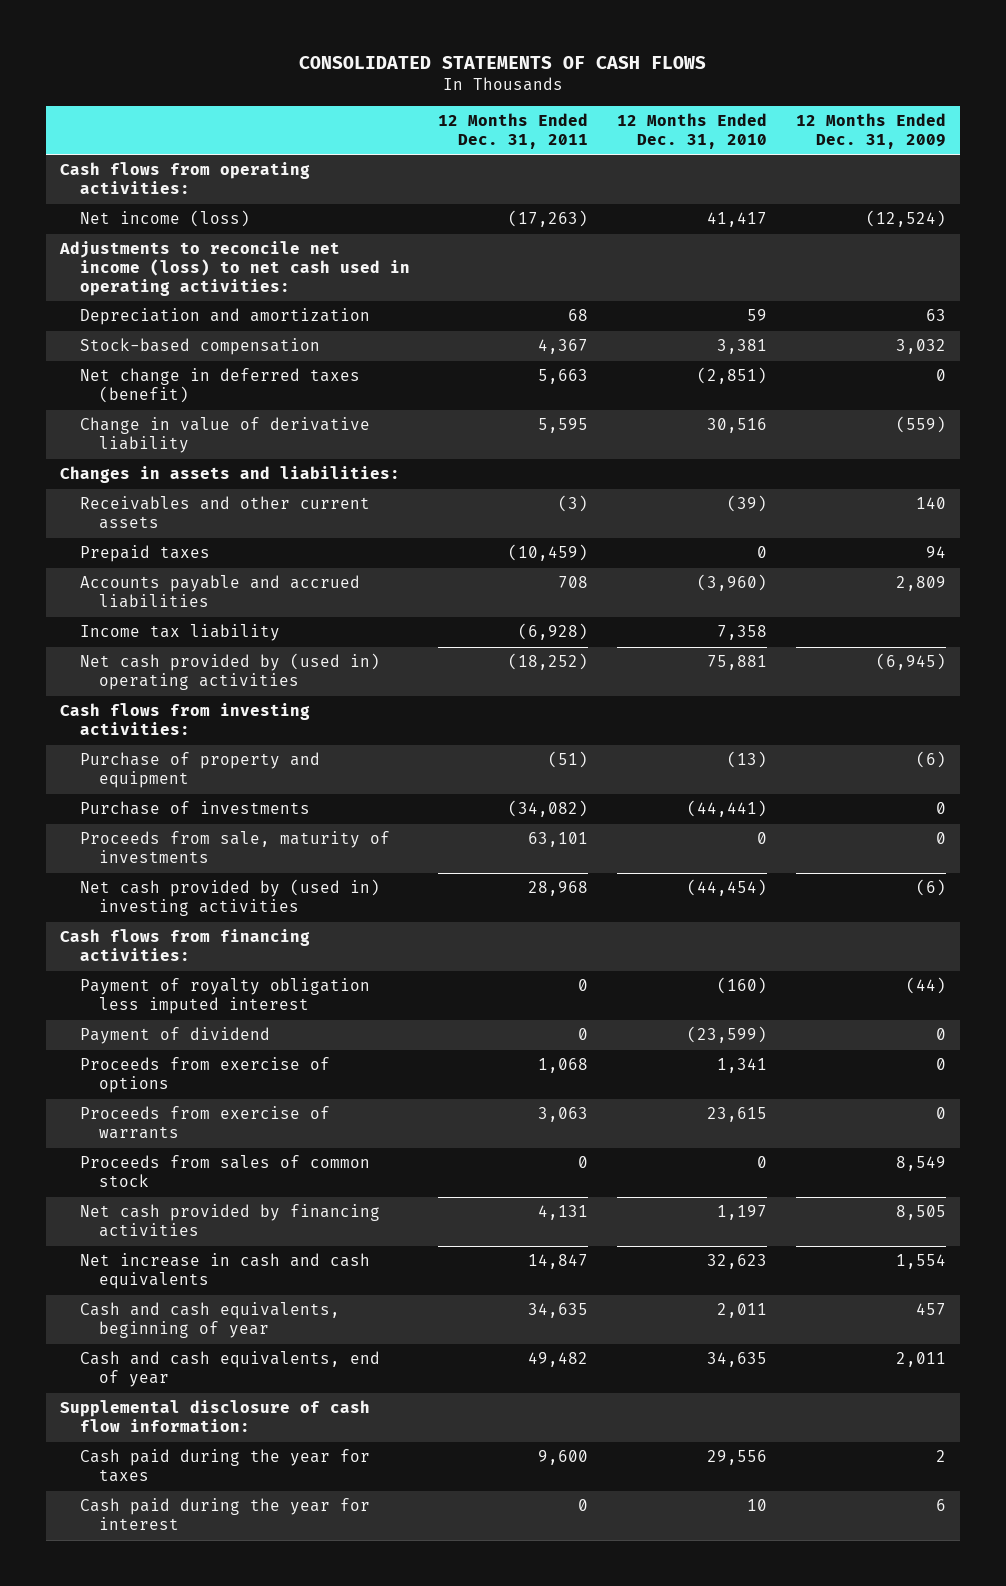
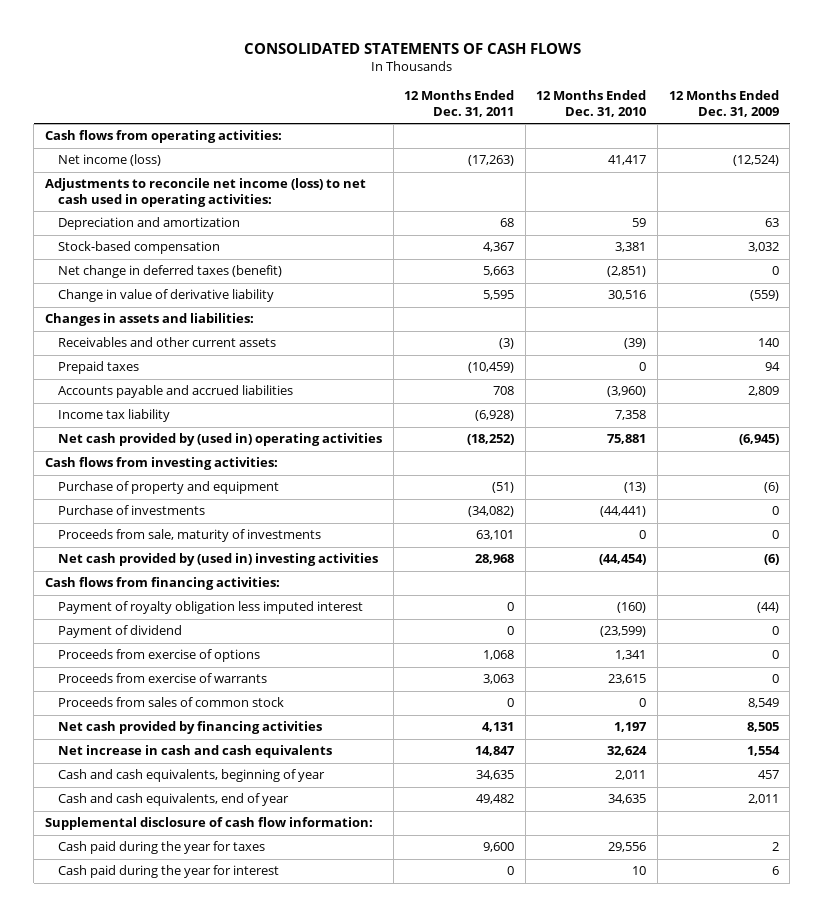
- Net increase in cash and cash equivalents | 14,847 | 32,623 | 1,554
+ Net increase in cash and cash equivalents | 14,847 | 32,624 | 1,554

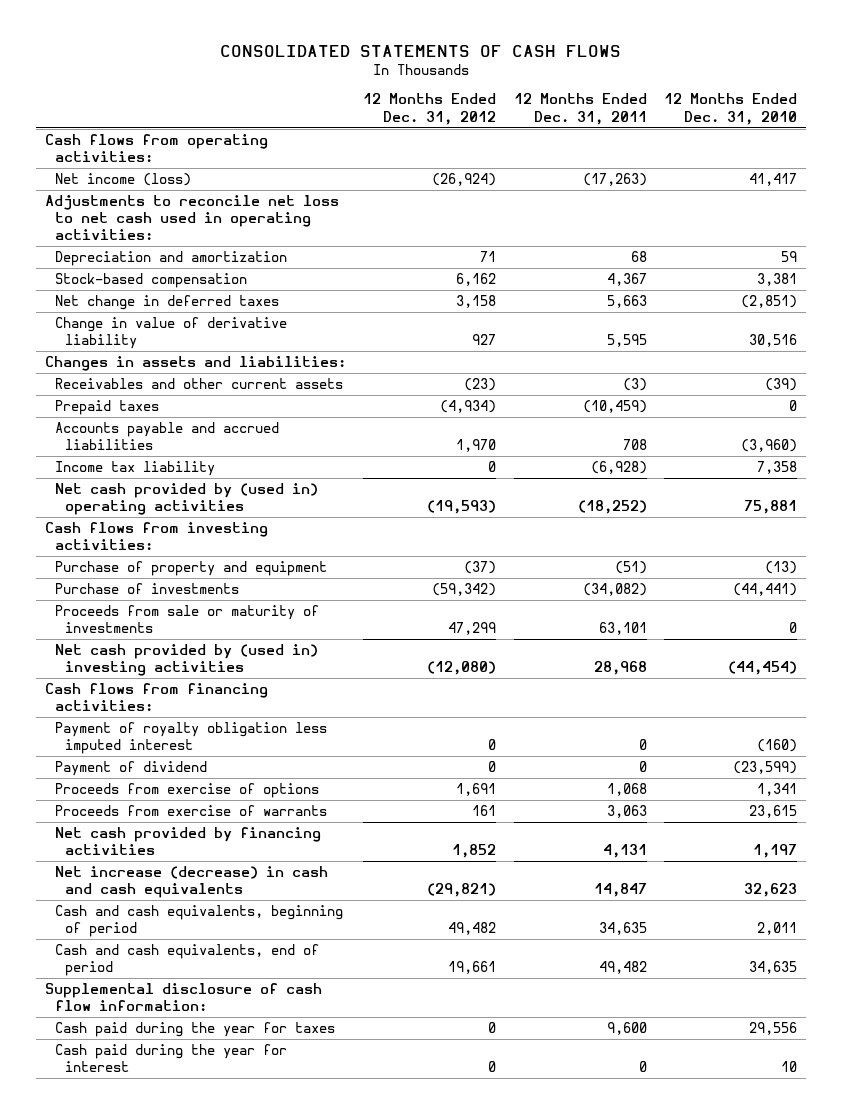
- | 12 Months Ended Dec. 31, 2011 | 12 Months Ended Dec. 31, 2010 | 12 Months Ended Dec. 31, 2009
+ | 12 Months Ended Dec. 31, 2012 | 12 Months Ended Dec. 31, 2011 | 12 Months Ended Dec. 31, 2010
- Adjustments to reconcile net income (loss) to net cash used in operating activities:
+ Adjustments to reconcile net loss to net cash used in operating activities:
- Net change in deferred taxes (benefit) | 5,663 | (2,851) | 0
+ Net change in deferred taxes | 3,158 | 5,663 | (2,851)
- Proceeds from sale, maturity of investments | 63,101 | 0 | 0
+ Proceeds from sale or maturity of investments | 47,299 | 63,101 | 0
- Proceeds from sales of common stock | 0 | 0 | 8,549
- Net increase in cash and cash equivalents | 14,847 | 32,624 | 1,554
- Cash and cash equivalents, beginning of year | 34,635 | 2,011 | 457
- Cash and cash equivalents, end of year | 49,482 | 34,635 | 2,011
+ Net increase (decrease) in cash and cash equivalents | (29,821) | 14,847 | 32,623
+ Cash and cash equivalents, beginning of period | 49,482 | 34,635 | 2,011
+ Cash and cash equivalents, end of period | 19,661 | 49,482 | 34,635

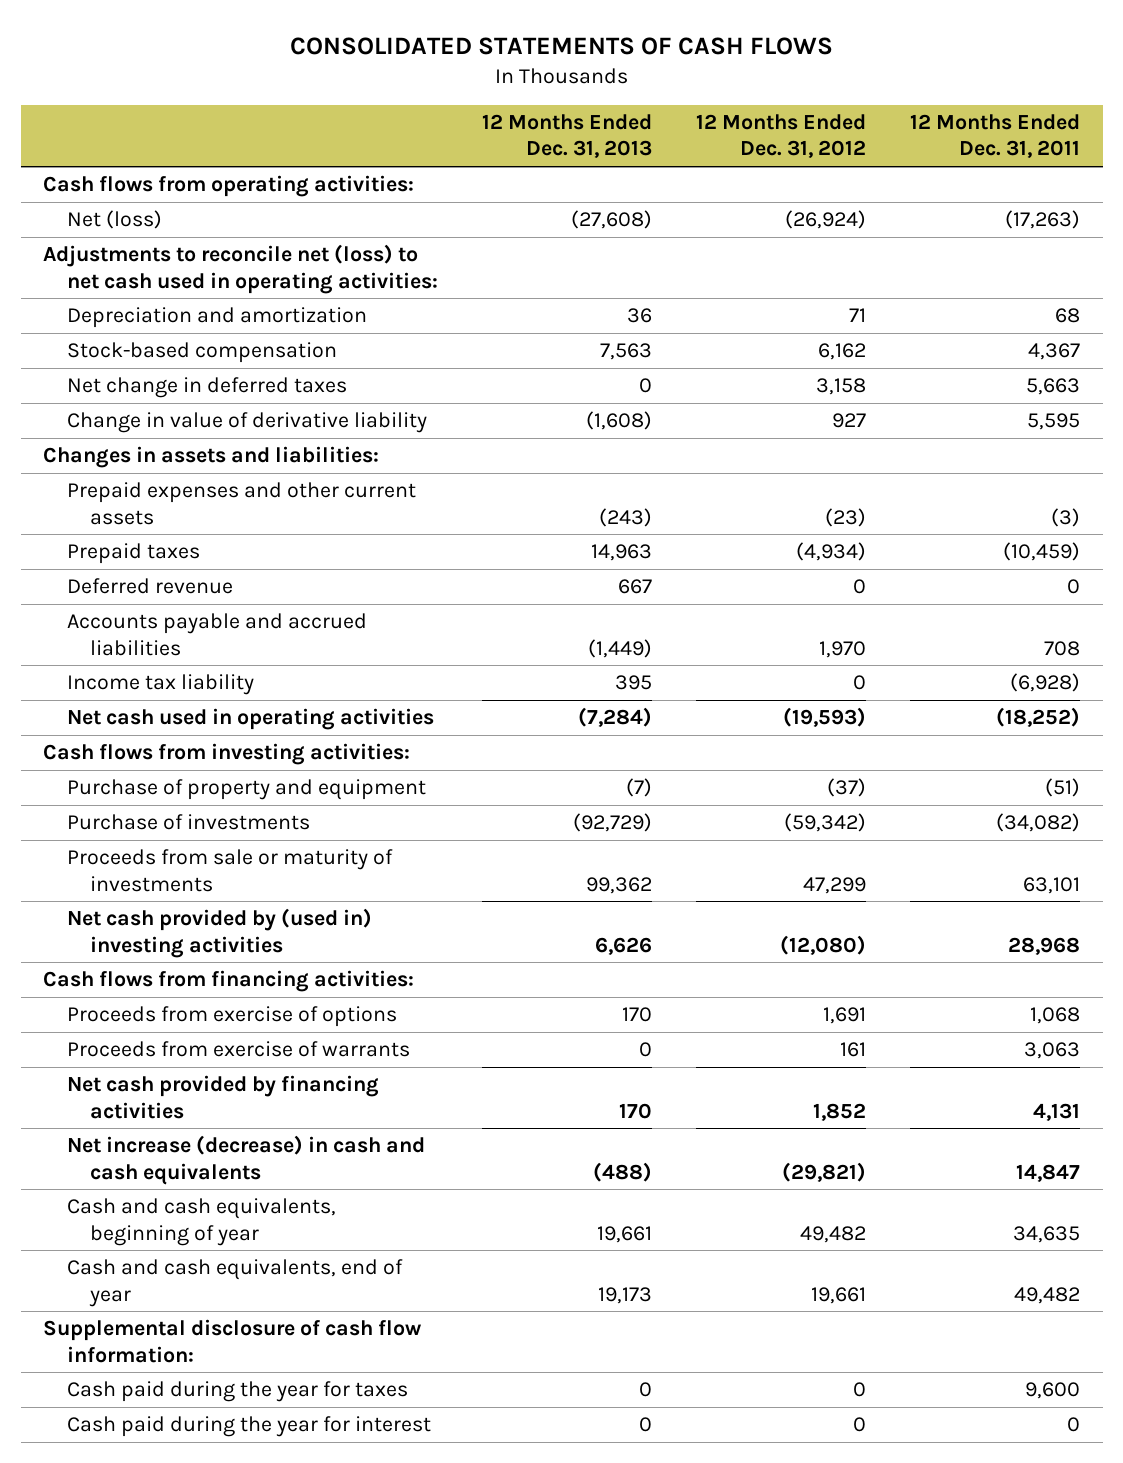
- | 12 Months Ended Dec. 31, 2012 | 12 Months Ended Dec. 31, 2011 | 12 Months Ended Dec. 31, 2010
+ | 12 Months Ended Dec. 31, 2013 | 12 Months Ended Dec. 31, 2012 | 12 Months Ended Dec. 31, 2011
- Net income (loss) | (26,924) | (17,263) | 41,417
- Adjustments to reconcile net loss to net cash used in operating activities:
+ Net (loss) | (27,608) | (26,924) | (17,263)
+ Adjustments to reconcile net (loss) to net cash used in operating activities:
- Receivables and other current assets | (23) | (3) | (39)
+ Prepaid expenses and other current assets | (243) | (23) | (3)
+ Deferred revenue | 667 | 0 | 0
- Net cash provided by (used in) operating activities | (19,593) | (18,252) | 75,881
+ Net cash used in operating activities | (7,284) | (19,593) | (18,252)
- Payment of royalty obligation less imputed interest | 0 | 0 | (160)
- Payment of dividend | 0 | 0 | (23,599)
- Cash and cash equivalents, beginning of period | 49,482 | 34,635 | 2,011
- Cash and cash equivalents, end of period | 19,661 | 49,482 | 34,635
+ Cash and cash equivalents, beginning of year | 19,661 | 49,482 | 34,635
+ Cash and cash equivalents, end of year | 19,173 | 19,661 | 49,482

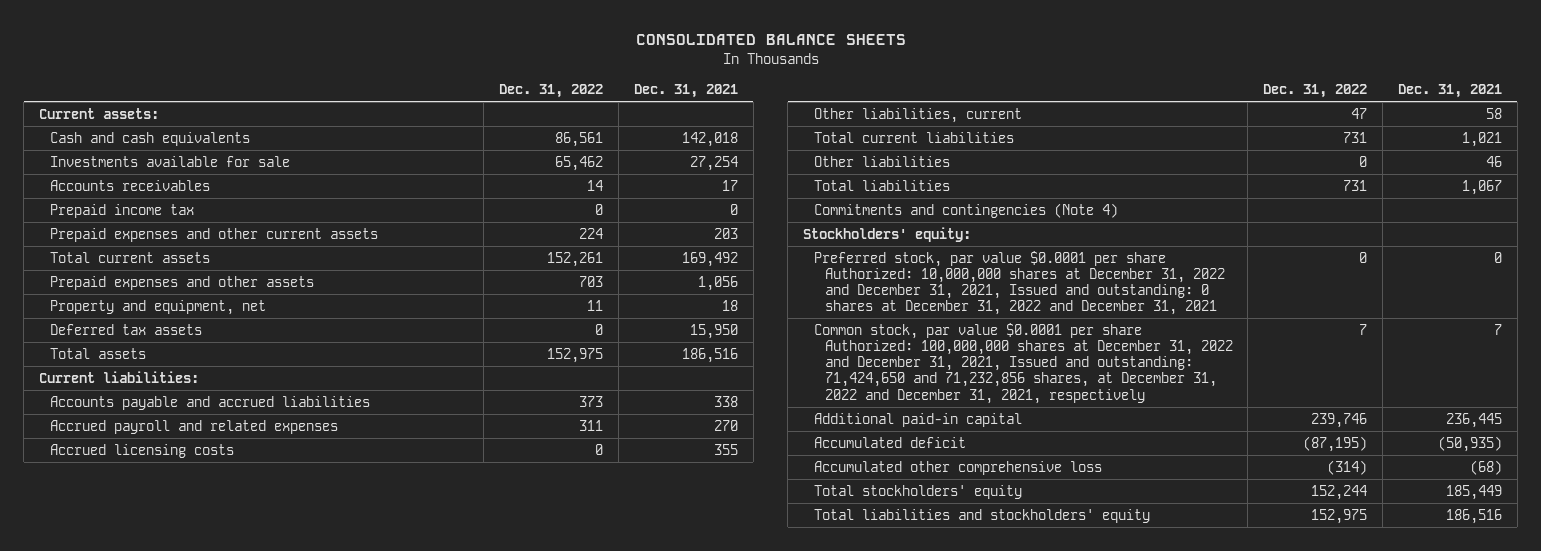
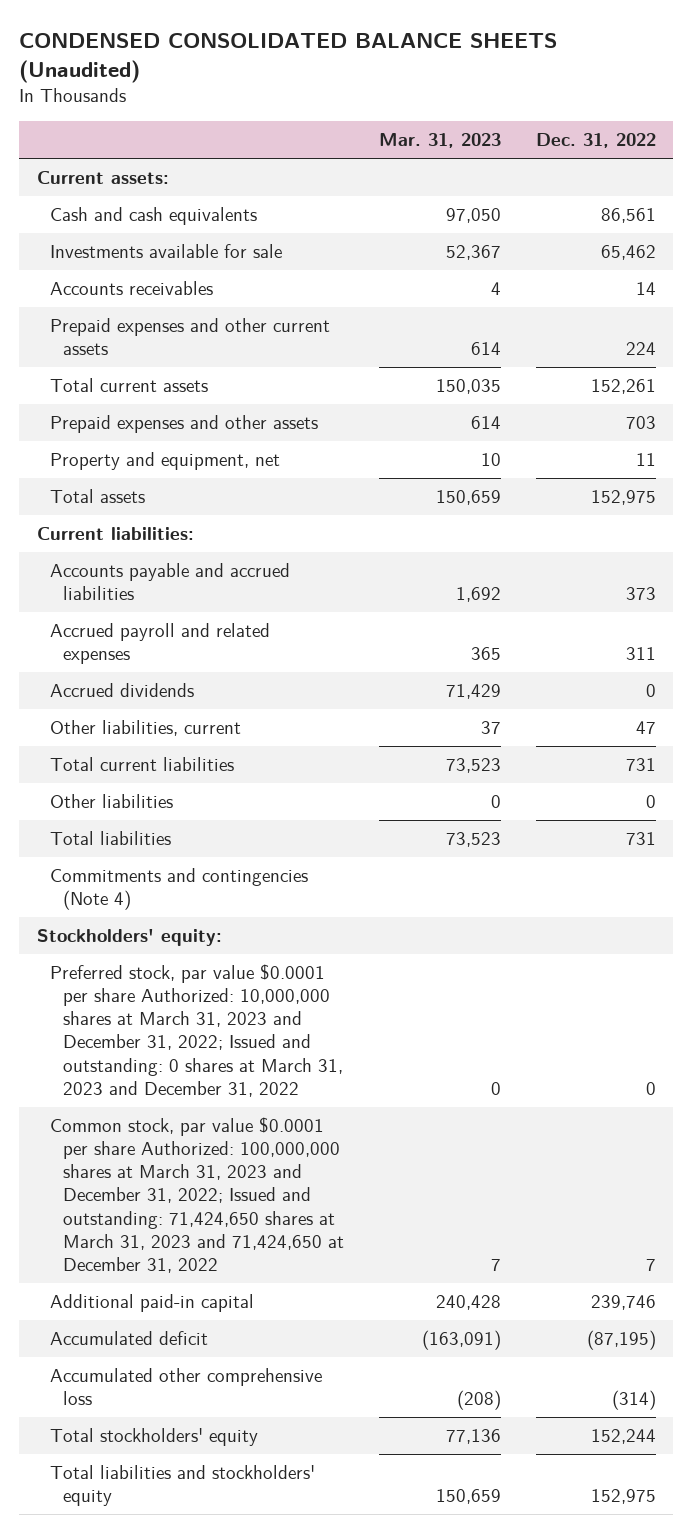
- CONSOLIDATED BALANCE SHEETS
+ CONDENSED CONSOLIDATED BALANCE SHEETS (Unaudited)
- | Dec. 31, 2022 | Dec. 31, 2021
+ | Mar. 31, 2023 | Dec. 31, 2022
- Prepaid income tax | 0 | 0
- Deferred tax assets | 0 | 15,950
- Accrued licensing costs | 0 | 355
+ Accrued dividends | 71,429 | 0
- Preferred stock, par value $0.0001 per share Authorized: 10,000,000 shares at December 31, 2022 and December 31, 2021, Issued and outstanding: 0 shares at December 31, 2022 and December 31, 2021 | 0 | 0
- Common stock, par value $0.0001 per share Authorized: 100,000,000 shares at December 31, 2022 and December 31, 2021, Issued and outstanding: 71,424,650 and 71,232,856 shares, at December 31, 2022 and December 31, 2021, respectively | 7 | 7
+ Preferred stock, par value $0.0001 per share Authorized: 10,000,000 shares at March 31, 2023 and December 31, 2022; Issued and outstanding: 0 shares at March 31, 2023 and December 31, 2022 | 0 | 0
+ Common stock, par value $0.0001 per share Authorized: 100,000,000 shares at March 31, 2023 and December 31, 2022; Issued and outstanding: 71,424,650 shares at March 31, 2023 and 71,424,650 at December 31, 2022 | 7 | 7

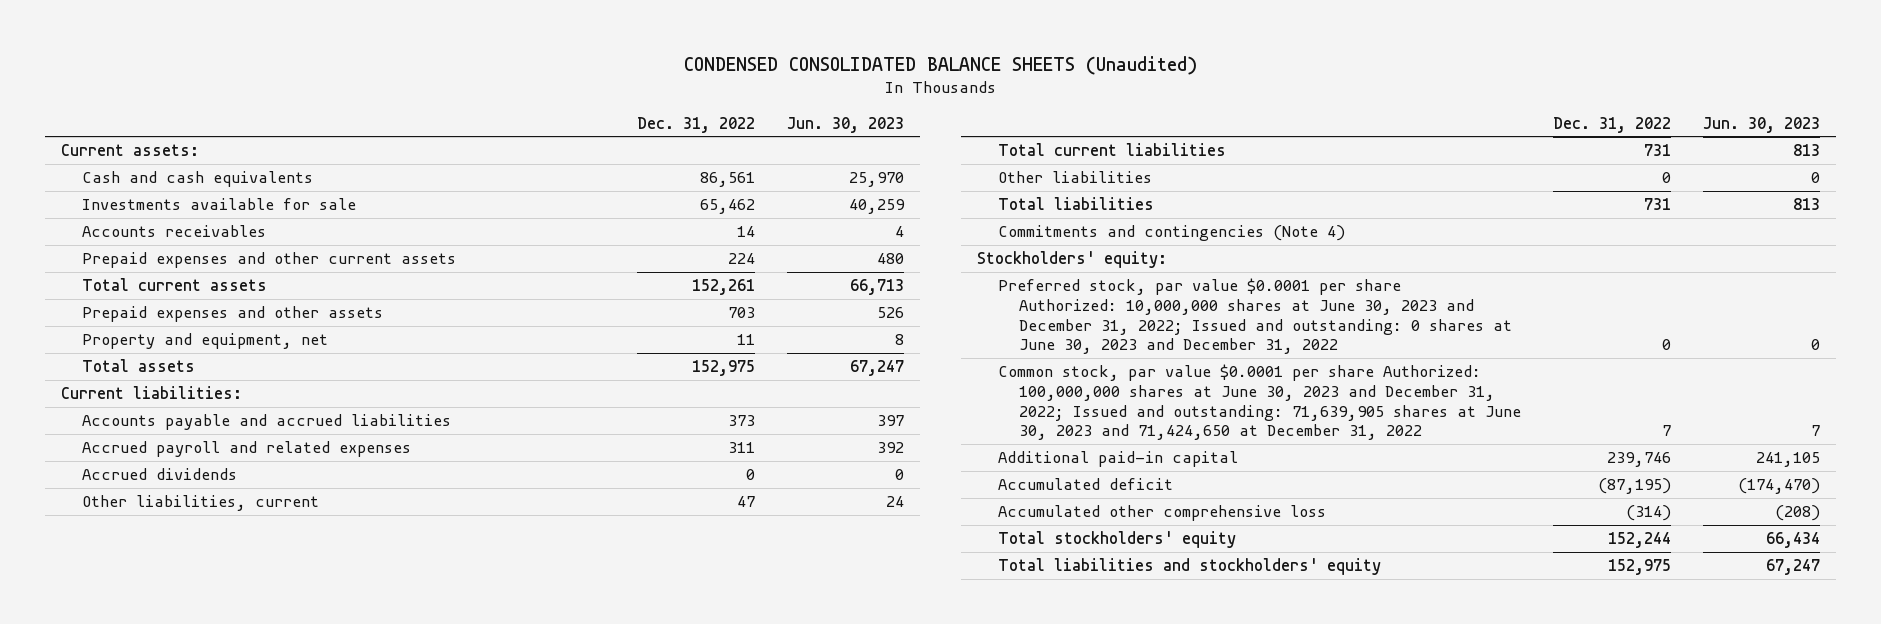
- | Mar. 31, 2023 | Dec. 31, 2022
+ | Dec. 31, 2022 | Jun. 30, 2023
- Preferred stock, par value $0.0001 per share Authorized: 10,000,000 shares at March 31, 2023 and December 31, 2022; Issued and outstanding: 0 shares at March 31, 2023 and December 31, 2022 | 0 | 0
- Common stock, par value $0.0001 per share Authorized: 100,000,000 shares at March 31, 2023 and December 31, 2022; Issued and outstanding: 71,424,650 shares at March 31, 2023 and 71,424,650 at December 31, 2022 | 7 | 7
+ Preferred stock, par value $0.0001 per share Authorized: 10,000,000 shares at June 30, 2023 and December 31, 2022; Issued and outstanding: 0 shares at June 30, 2023 and December 31, 2022 | 0 | 0
+ Common stock, par value $0.0001 per share Authorized: 100,000,000 shares at June 30, 2023 and December 31, 2022; Issued and outstanding: 71,639,905 shares at June 30, 2023 and 71,424,650 at December 31, 2022 | 7 | 7

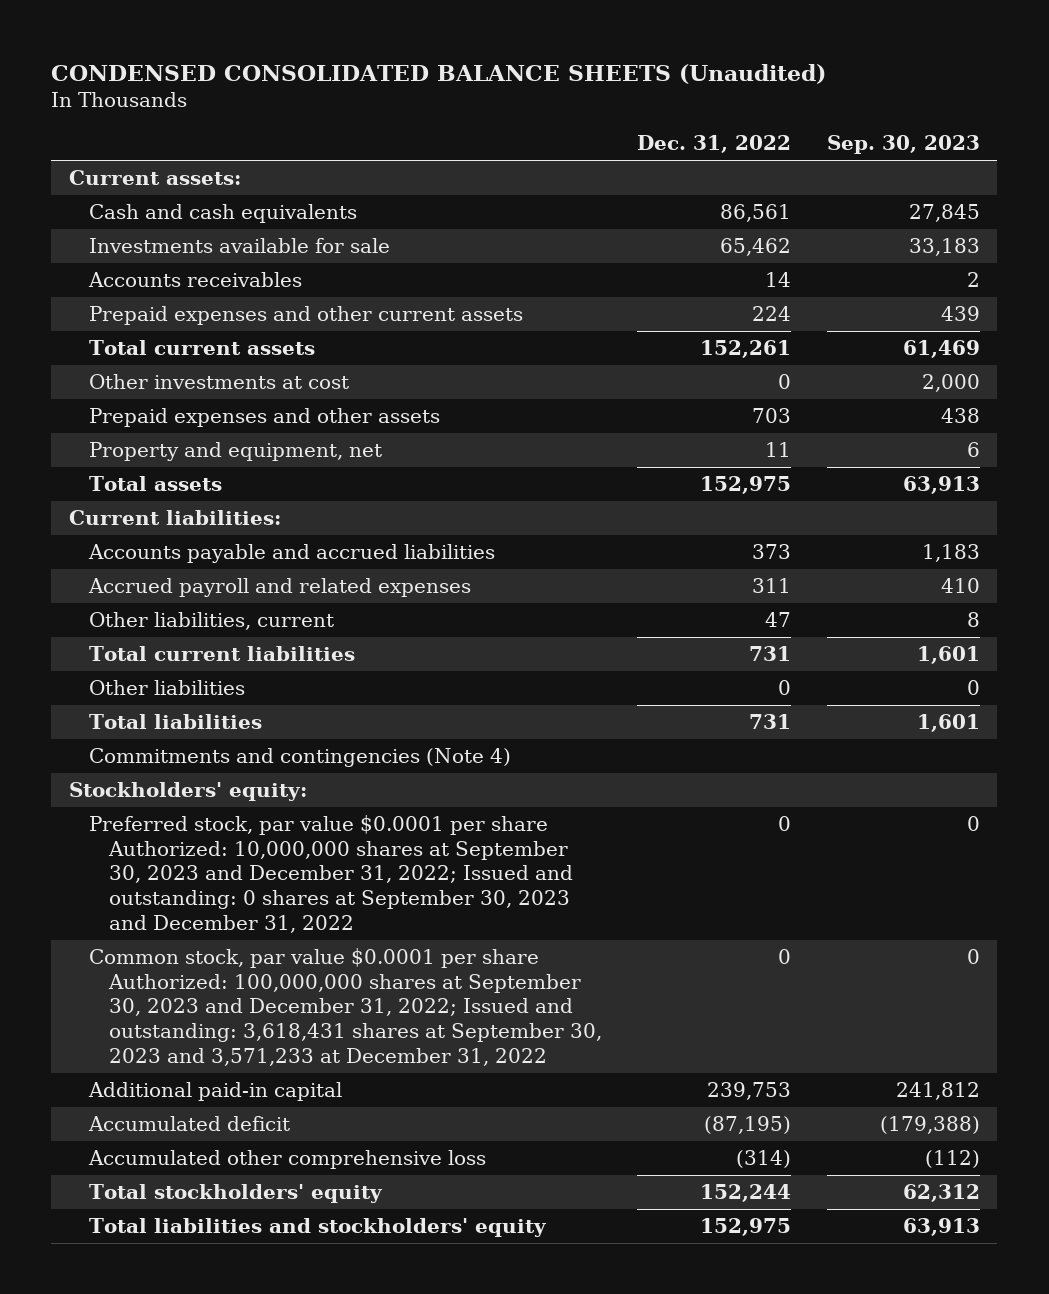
- | Dec. 31, 2022 | Jun. 30, 2023
+ | Dec. 31, 2022 | Sep. 30, 2023
+ Other investments at cost | 0 | 2,000
- Accrued dividends | 0 | 0
- Preferred stock, par value $0.0001 per share Authorized: 10,000,000 shares at June 30, 2023 and December 31, 2022; Issued and outstanding: 0 shares at June 30, 2023 and December 31, 2022 | 0 | 0
- Common stock, par value $0.0001 per share Authorized: 100,000,000 shares at June 30, 2023 and December 31, 2022; Issued and outstanding: 71,639,905 shares at June 30, 2023 and 71,424,650 at December 31, 2022 | 7 | 7
- Additional paid-in capital | 239,746 | 241,105
+ Preferred stock, par value $0.0001 per share Authorized: 10,000,000 shares at September 30, 2023 and December 31, 2022; Issued and outstanding: 0 shares at September 30, 2023 and December 31, 2022 | 0 | 0
+ Common stock, par value $0.0001 per share Authorized: 100,000,000 shares at September 30, 2023 and December 31, 2022; Issued and outstanding: 3,618,431 shares at September 30, 2023 and 3,571,233 at December 31, 2022 | 0 | 0
+ Additional paid-in capital | 239,753 | 241,812

